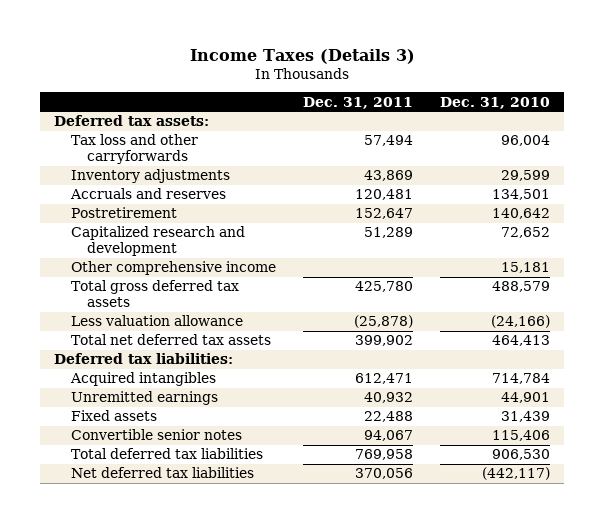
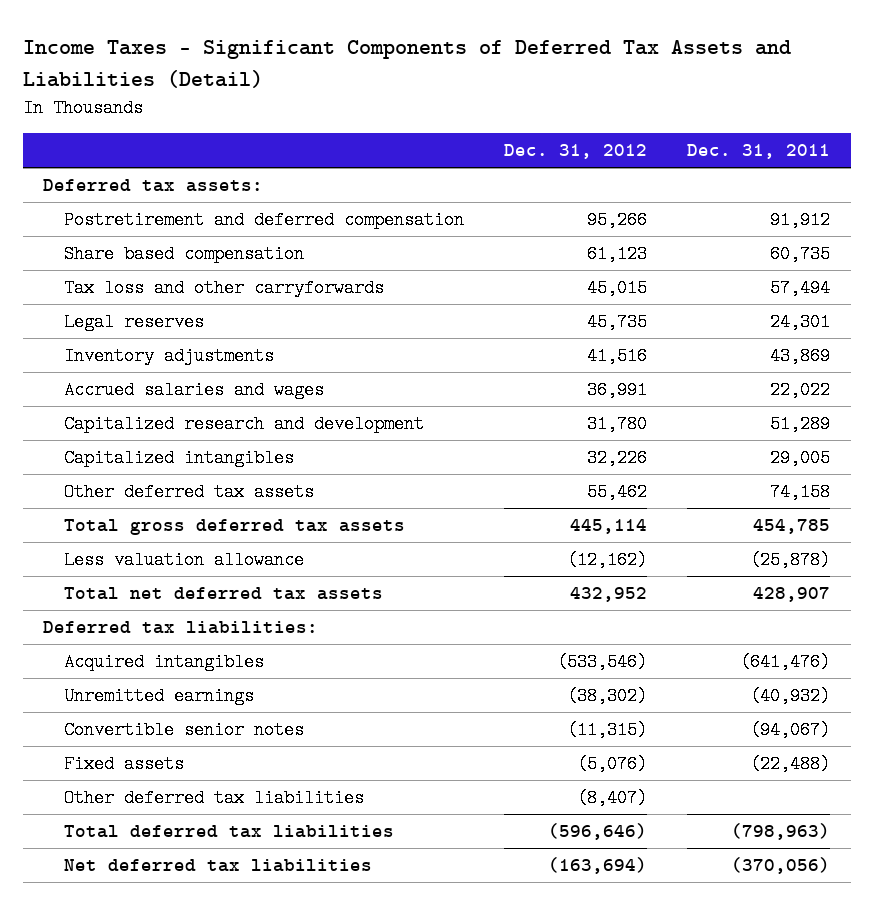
- Income Taxes (Details 3)
+ Income Taxes - Significant Components of Deferred Tax Assets and Liabilities (Detail)
- | Dec. 31, 2011 | Dec. 31, 2010
+ | Dec. 31, 2012 | Dec. 31, 2011
+ Postretirement and deferred compensation | 95,266 | 91,912
+ Share based compensation | 61,123 | 60,735
+ Legal reserves | 45,735 | 24,301
- Accruals and reserves | 120,481 | 134,501
- Postretirement | 152,647 | 140,642
+ Accrued salaries and wages | 36,991 | 22,022
- Other comprehensive income | | 15,181
- Total gross deferred tax assets | 425,780 | 488,579
+ Capitalized intangibles | 32,226 | 29,005
+ Other deferred tax assets | 55,462 | 74,158
+ Total gross deferred tax assets | 445,114 | 454,785
- Total net deferred tax assets | 399,902 | 464,413
+ Total net deferred tax assets | 432,952 | 428,907
- Acquired intangibles | 612,471 | 714,784
- Unremitted earnings | 40,932 | 44,901
- Fixed assets | 22,488 | 31,439
- Convertible senior notes | 94,067 | 115,406
- Total deferred tax liabilities | 769,958 | 906,530
- Net deferred tax liabilities | 370,056 | (442,117)
+ Acquired intangibles | (533,546) | (641,476)
+ Unremitted earnings | (38,302) | (40,932)
+ Convertible senior notes | (11,315) | (94,067)
+ Fixed assets | (5,076) | (22,488)
+ Other deferred tax liabilities | (8,407) |
+ Total deferred tax liabilities | (596,646) | (798,963)
+ Net deferred tax liabilities | (163,694) | (370,056)

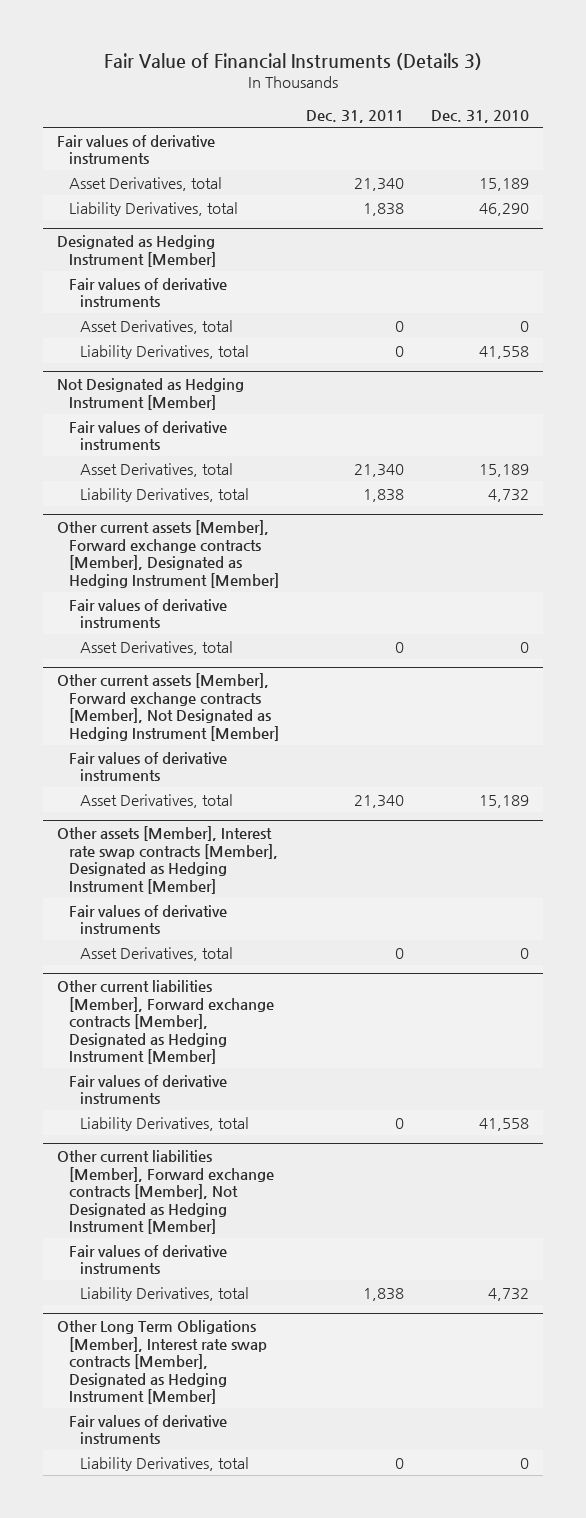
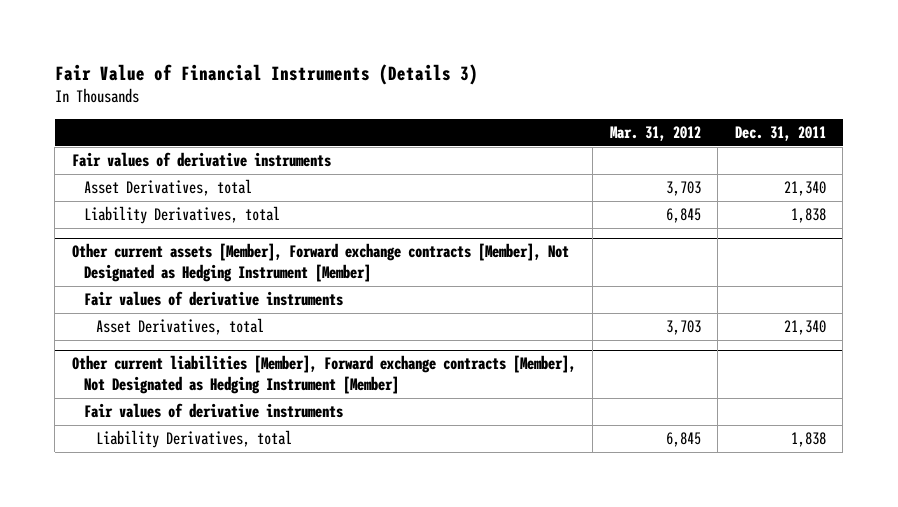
- | Dec. 31, 2011 | Dec. 31, 2010
+ | Mar. 31, 2012 | Dec. 31, 2011
- Designated as Hedging Instrument [Member]
- Fair values of derivative instruments
- Asset Derivatives, total | 0 | 0
- Liability Derivatives, total | 0 | 41,558
- Not Designated as Hedging Instrument [Member]
- Fair values of derivative instruments
- Asset Derivatives, total | 21,340 | 15,189
- Liability Derivatives, total | 1,838 | 4,732
- Other current assets [Member], Forward exchange contracts [Member], Designated as Hedging Instrument [Member]
- Fair values of derivative instruments
- Asset Derivatives, total | 0 | 0
- Other assets [Member], Interest rate swap contracts [Member], Designated as Hedging Instrument [Member]
- Fair values of derivative instruments
- Asset Derivatives, total | 0 | 0
- Other current liabilities [Member], Forward exchange contracts [Member], Designated as Hedging Instrument [Member]
- Fair values of derivative instruments
- Liability Derivatives, total | 0 | 41,558
- Other Long Term Obligations [Member], Interest rate swap contracts [Member], Designated as Hedging Instrument [Member]
- Fair values of derivative instruments
- Liability Derivatives, total | 0 | 0

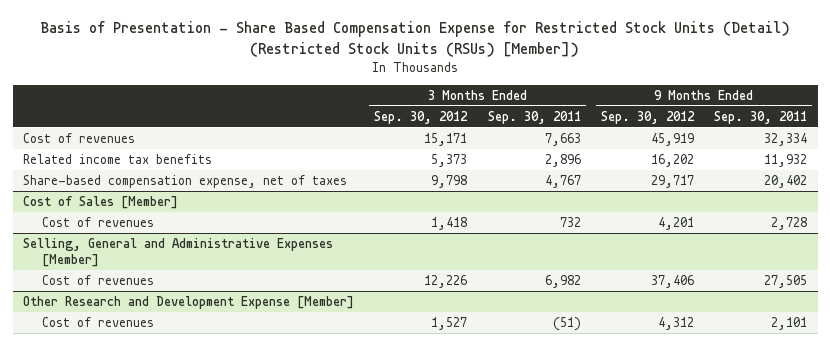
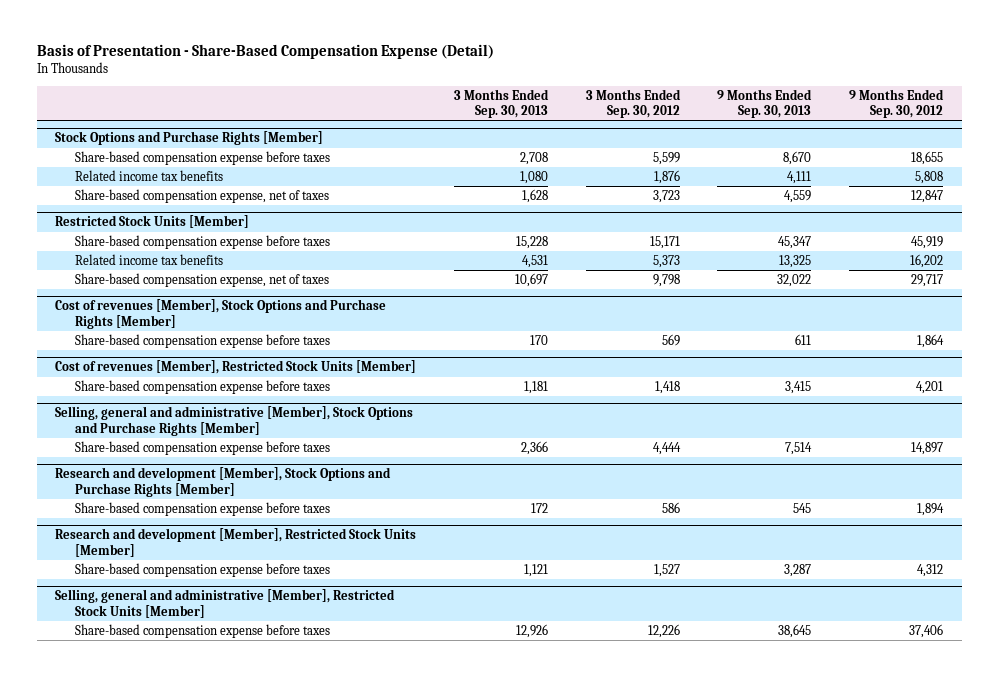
- Basis of Presentation - Share Based Compensation Expense for Restricted Stock Units (Detail) (Restricted Stock Units (RSUs) [Member])
+ Basis of Presentation - Share-Based Compensation Expense (Detail)
- | 3 Months Ended Sep. 30, 2012 | 3 Months Ended Sep. 30, 2011 | 9 Months Ended Sep. 30, 2012 | 9 Months Ended Sep. 30, 2011
+ | 3 Months Ended Sep. 30, 2013 | 3 Months Ended Sep. 30, 2012 | 9 Months Ended Sep. 30, 2013 | 9 Months Ended Sep. 30, 2012
- Cost of revenues | 15,171 | 7,663 | 45,919 | 32,334
+ Stock Options and Purchase Rights [Member]
+ Share-based compensation expense before taxes | 2,708 | 5,599 | 8,670 | 18,655
+ Related income tax benefits | 1,080 | 1,876 | 4,111 | 5,808
+ Share-based compensation expense, net of taxes | 1,628 | 3,723 | 4,559 | 12,847
+ Restricted Stock Units [Member]
+ Share-based compensation expense before taxes | 15,228 | 15,171 | 45,347 | 45,919
- Cost of Sales [Member]
- Cost of revenues | 1,418 | 732 | 4,201 | 2,728
- Selling, General and Administrative Expenses [Member]
- Cost of revenues | 12,226 | 6,982 | 37,406 | 27,505
- Other Research and Development Expense [Member]
- Cost of revenues | 1,527 | (51) | 4,312 | 2,101
+ Cost of revenues [Member], Stock Options and Purchase Rights [Member]
+ Share-based compensation expense before taxes | 170 | 569 | 611 | 1,864
+ Cost of revenues [Member], Restricted Stock Units [Member]
+ Share-based compensation expense before taxes | 1,181 | 1,418 | 3,415 | 4,201
+ Selling, general and administrative [Member], Stock Options and Purchase Rights [Member]
+ Share-based compensation expense before taxes | 2,366 | 4,444 | 7,514 | 14,897
+ Research and development [Member], Stock Options and Purchase Rights [Member]
+ Share-based compensation expense before taxes | 172 | 586 | 545 | 1,894
+ Research and development [Member], Restricted Stock Units [Member]
+ Share-based compensation expense before taxes | 1,121 | 1,527 | 3,287 | 4,312
+ Selling, general and administrative [Member], Restricted Stock Units [Member]
+ Share-based compensation expense before taxes | 12,926 | 12,226 | 38,645 | 37,406

